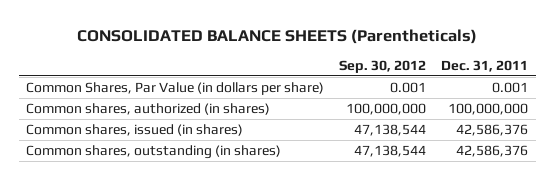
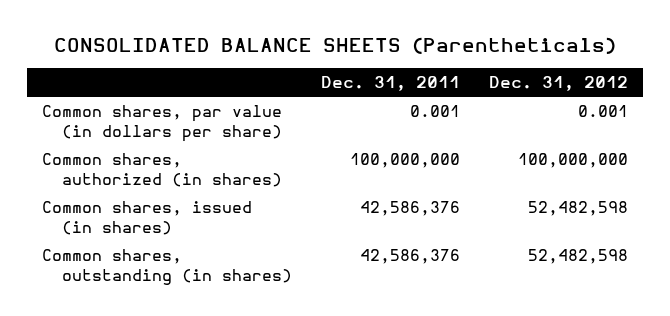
- | Sep. 30, 2012 | Dec. 31, 2011
+ | Dec. 31, 2011 | Dec. 31, 2012
- Common Shares, Par Value (in dollars per share) | 0.001 | 0.001
+ Common shares, par value (in dollars per share) | 0.001 | 0.001

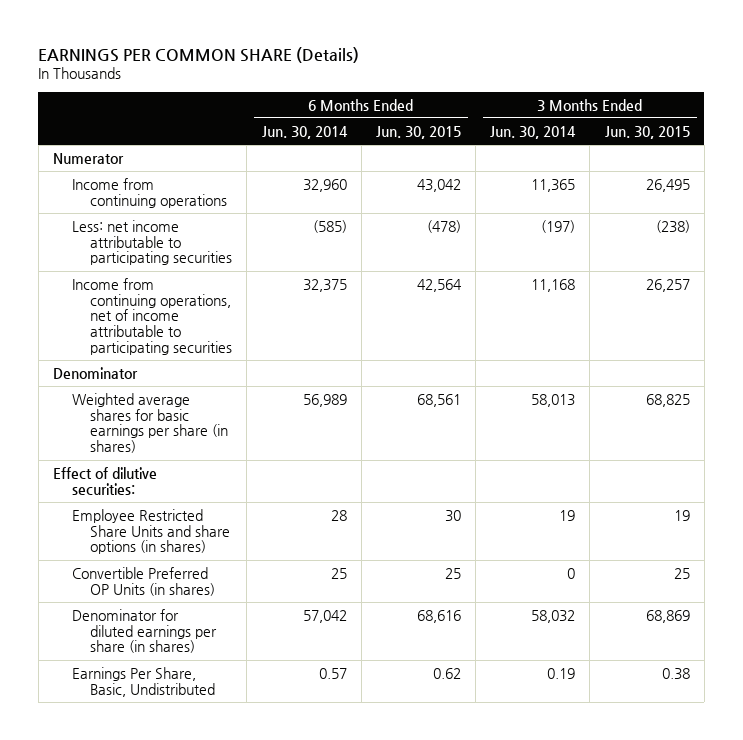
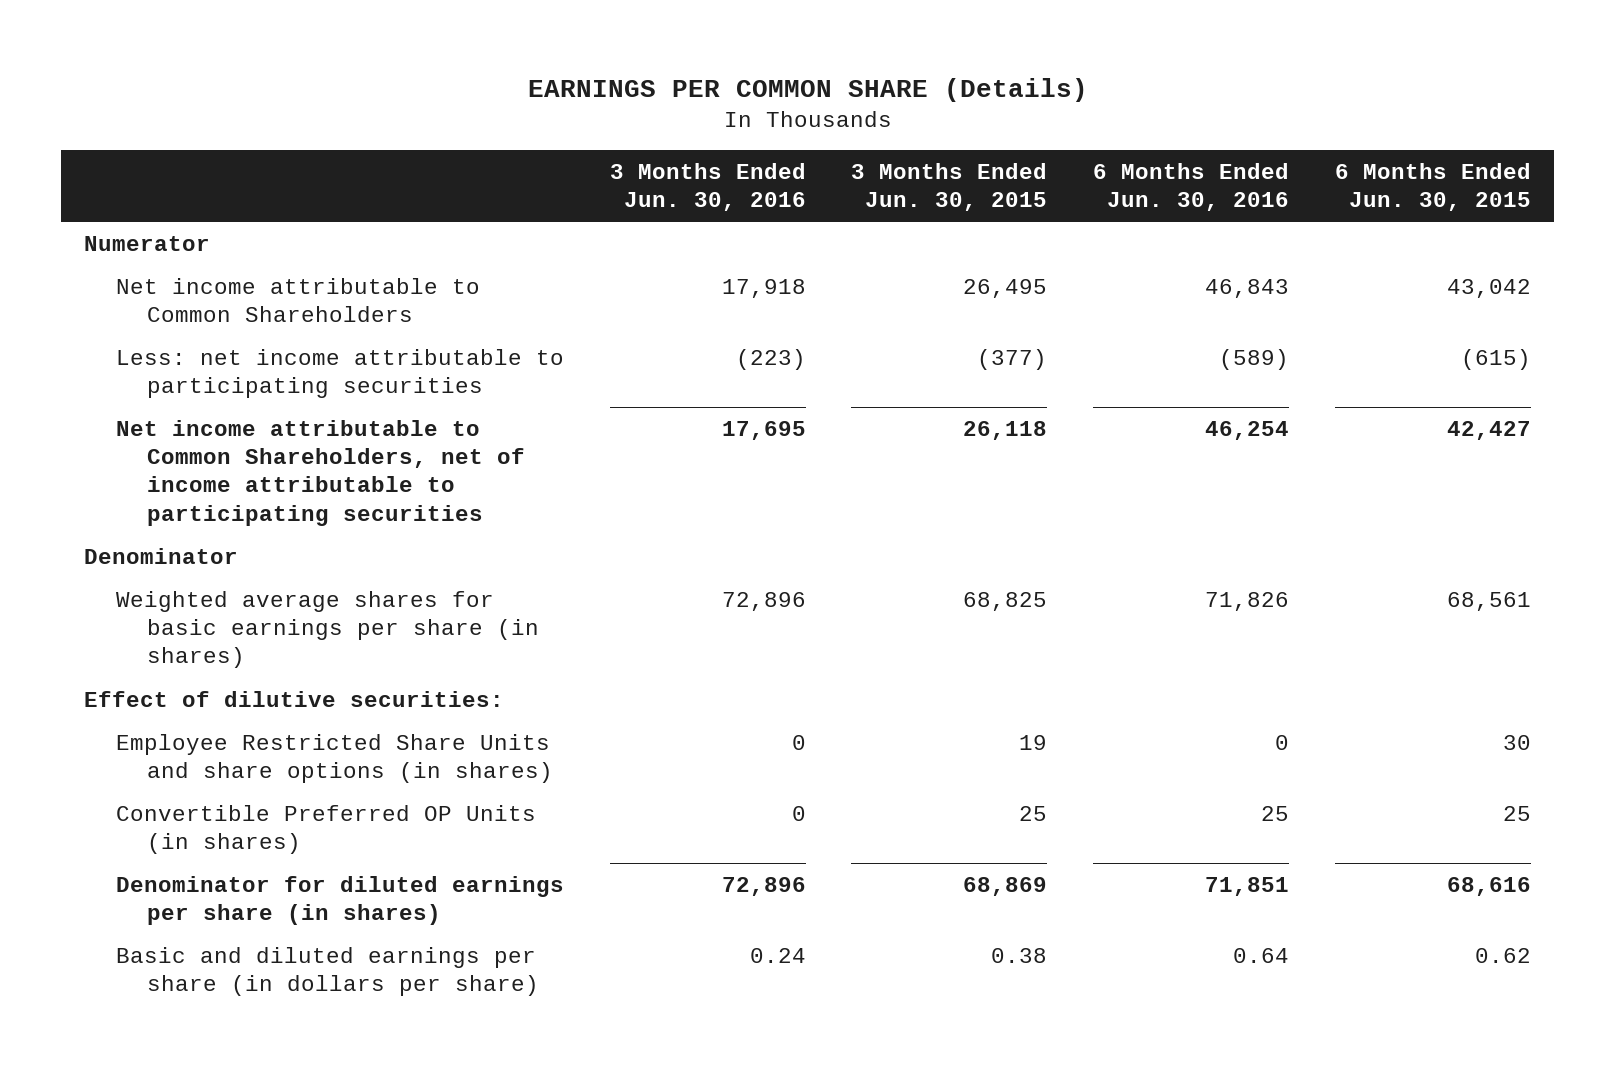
- | 6 Months Ended Jun. 30, 2014 | 6 Months Ended Jun. 30, 2015 | 3 Months Ended Jun. 30, 2014 | 3 Months Ended Jun. 30, 2015
+ | 3 Months Ended Jun. 30, 2016 | 3 Months Ended Jun. 30, 2015 | 6 Months Ended Jun. 30, 2016 | 6 Months Ended Jun. 30, 2015
- Income from continuing operations | 32,960 | 43,042 | 11,365 | 26,495
- Less: net income attributable to participating securities | (585) | (478) | (197) | (238)
- Income from continuing operations, net of income attributable to participating securities | 32,375 | 42,564 | 11,168 | 26,257
+ Net income attributable to Common Shareholders | 17,918 | 26,495 | 46,843 | 43,042
+ Less: net income attributable to participating securities | (223) | (377) | (589) | (615)
+ Net income attributable to Common Shareholders, net of income attributable to participating securities | 17,695 | 26,118 | 46,254 | 42,427
- Earnings Per Share, Basic, Undistributed | 0.57 | 0.62 | 0.19 | 0.38
+ Basic and diluted earnings per share (in dollars per share) | 0.24 | 0.38 | 0.64 | 0.62

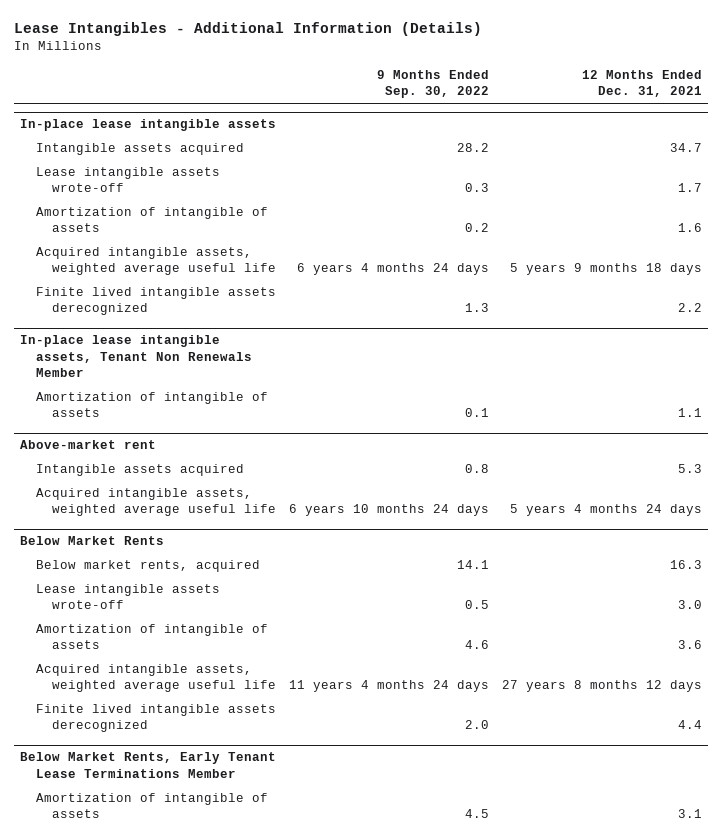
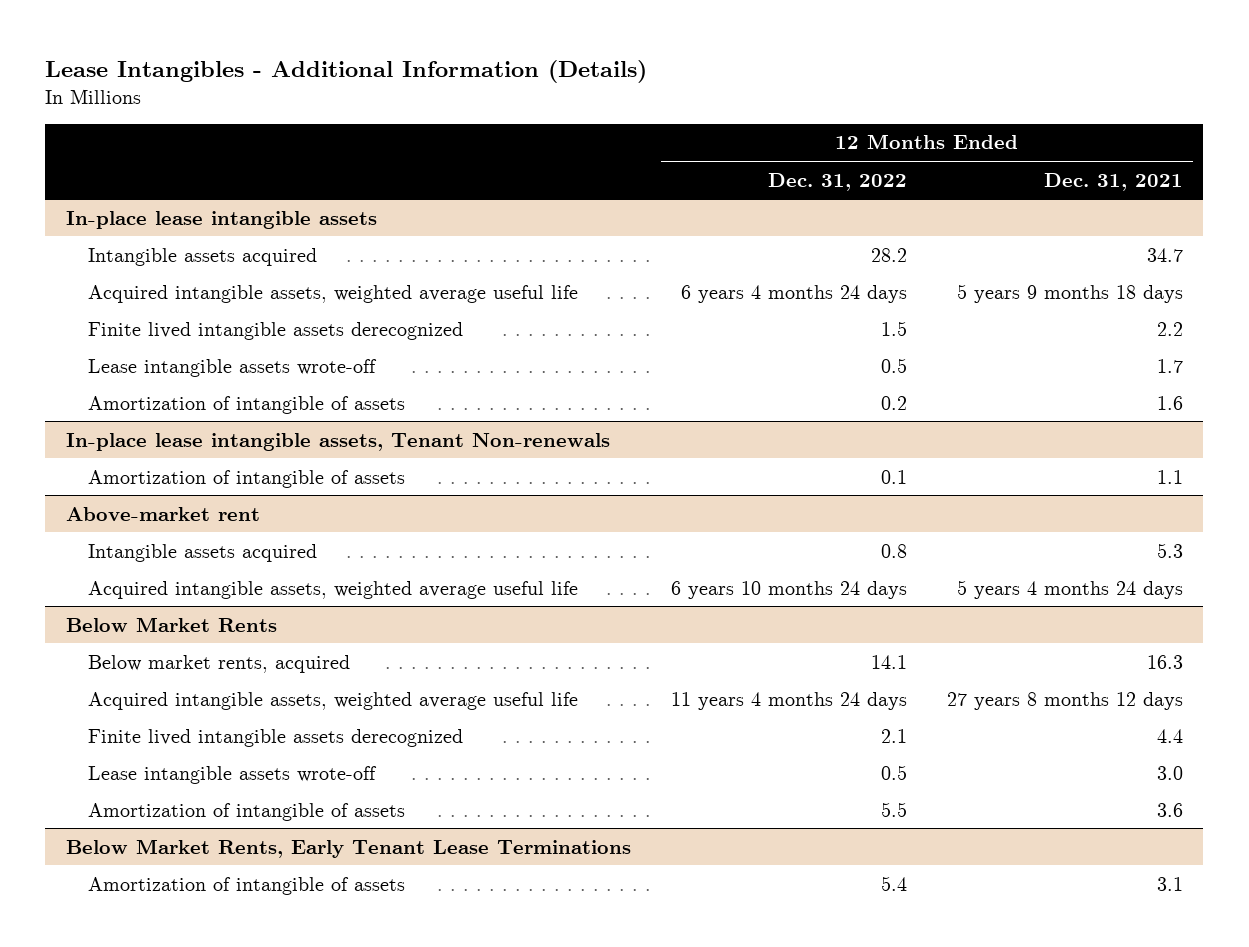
- | 9 Months Ended Sep. 30, 2022 | 12 Months Ended Dec. 31, 2021
+ | 12 Months Ended Dec. 31, 2022 | 12 Months Ended Dec. 31, 2021
- In-place lease intangible assets, Tenant Non Renewals Member
@ In-place lease intangible assets
moved down: Lease intangible assets wrote-off | 0.5 | 1.7
moved down: Amortization of intangible of assets | 0.2 | 1.6
+ In-place lease intangible assets, Tenant Non-renewals
- Below Market Rents, Early Tenant Lease Terminations Member
@ Below Market Rents
moved down: Lease intangible assets wrote-off | 0.5 | 3.0
moved down: Amortization of intangible of assets | 5.5 | 3.6
+ Below Market Rents, Early Tenant Lease Terminations

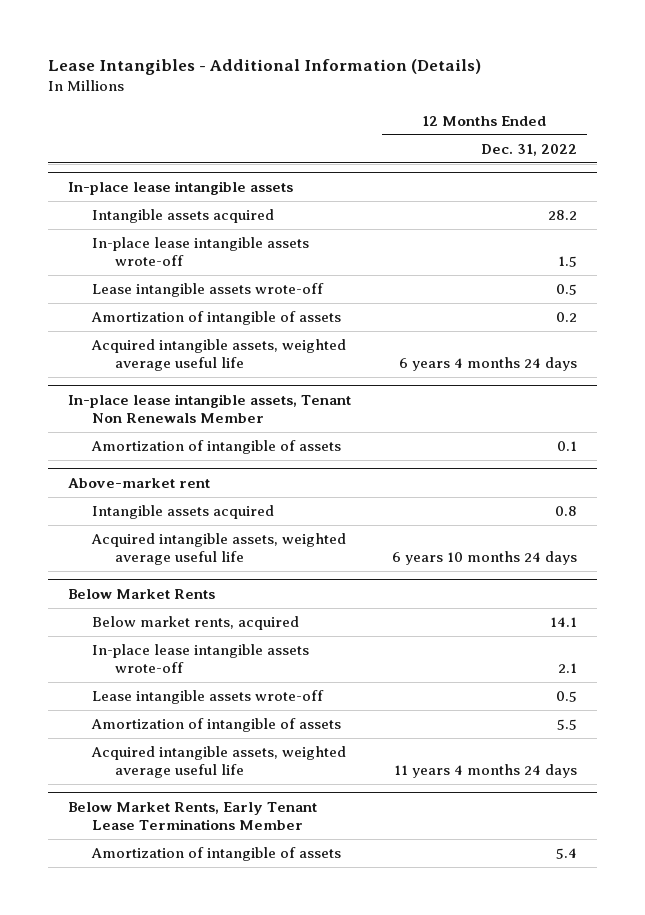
- | 12 Months Ended Dec. 31, 2022 | 12 Months Ended Dec. 31, 2021
+ | 12 Months Ended Dec. 31, 2022
@ In-place lease intangible assets
- Finite lived intangible assets derecognized | 1.5 | 2.2
+ In-place lease intangible assets wrote-off | 1.5
- In-place lease intangible assets, Tenant Non-renewals
@ In-place lease intangible assets
moved down: Acquired intangible assets, weighted average useful life | 6 years 4 months 24 days
+ In-place lease intangible assets, Tenant Non Renewals Member
@ Below Market Rents
- Finite lived intangible assets derecognized | 2.1 | 4.4
+ In-place lease intangible assets wrote-off | 2.1
- Below Market Rents, Early Tenant Lease Terminations
@ Below Market Rents
moved down: Acquired intangible assets, weighted average useful life | 11 years 4 months 24 days
+ Below Market Rents, Early Tenant Lease Terminations Member

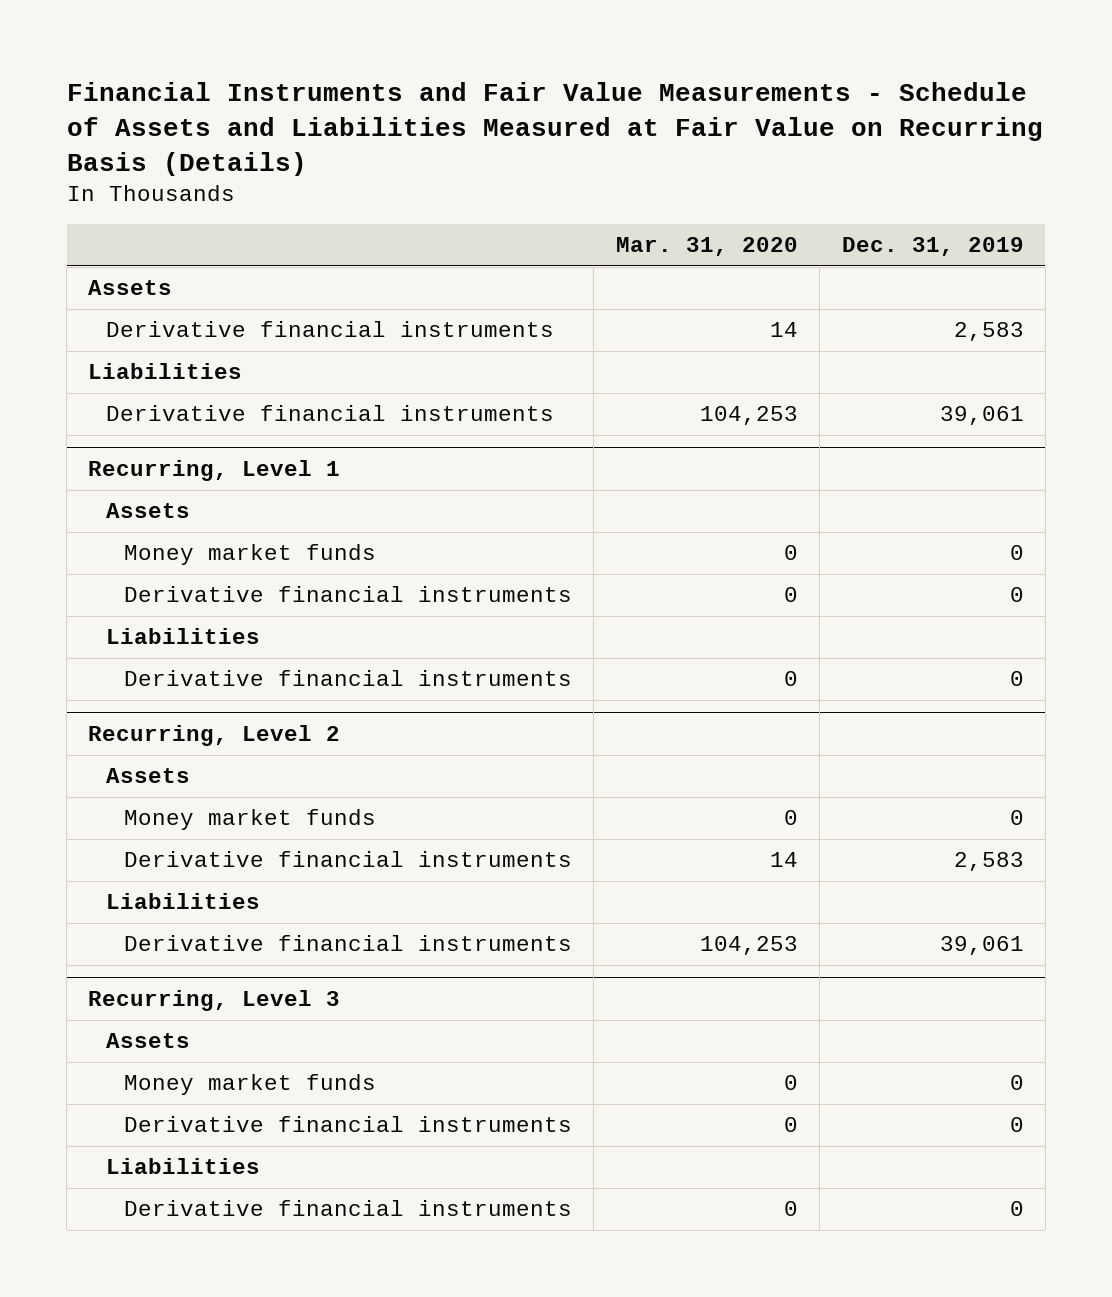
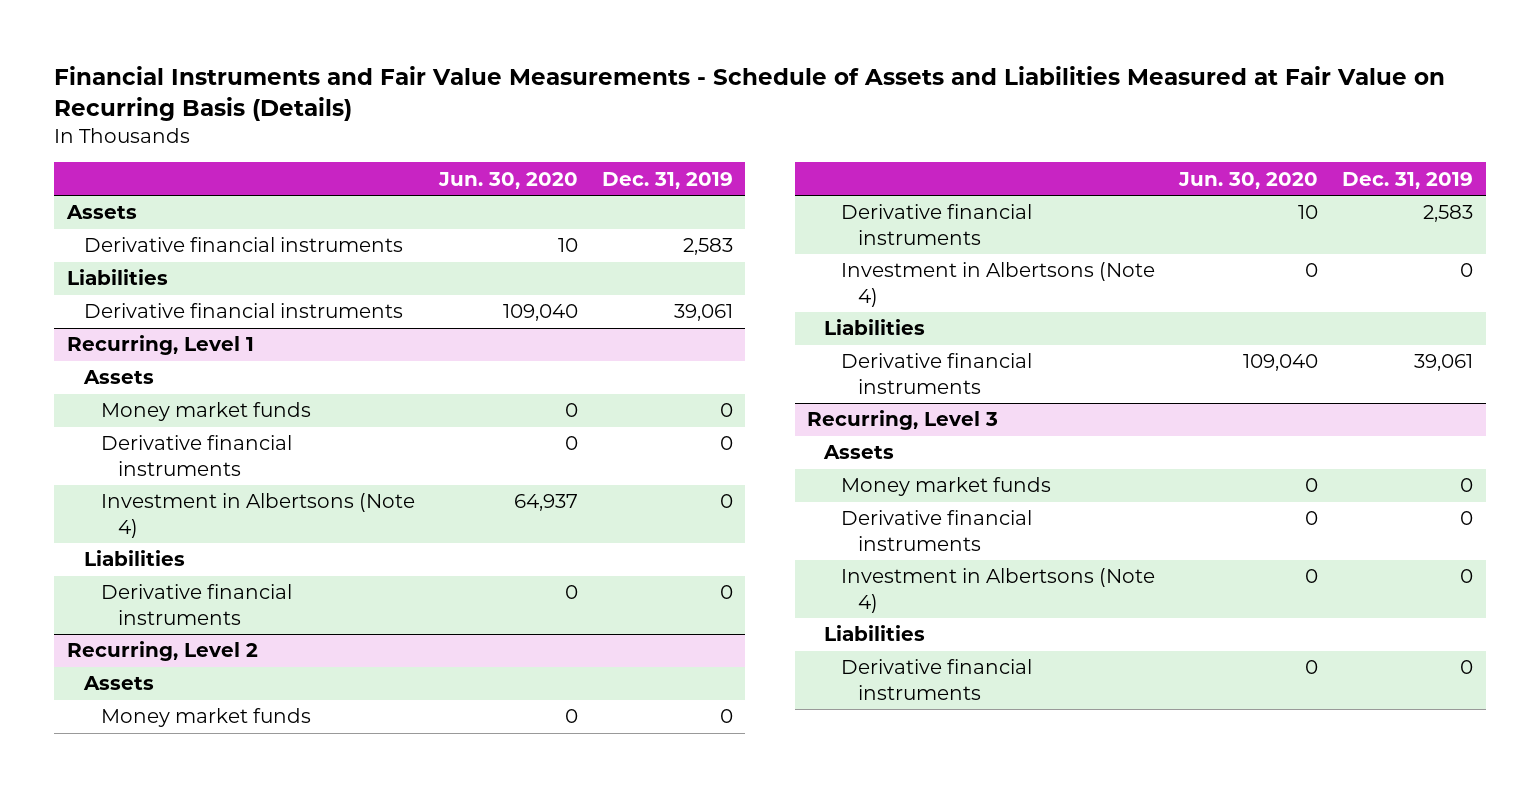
- | Mar. 31, 2020 | Dec. 31, 2019
+ | Jun. 30, 2020 | Dec. 31, 2019
@ Recurring, Level 1
+ Investment in Albertsons (Note 4) | 64,937 | 0
@ Recurring, Level 2
+ Investment in Albertsons (Note 4) | 0 | 0
@ Recurring, Level 3
+ Investment in Albertsons (Note 4) | 0 | 0

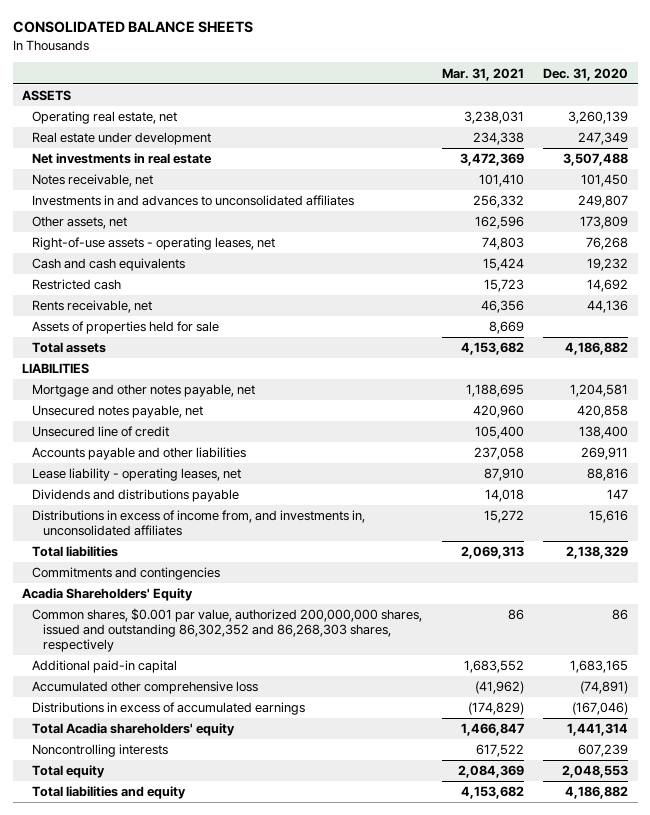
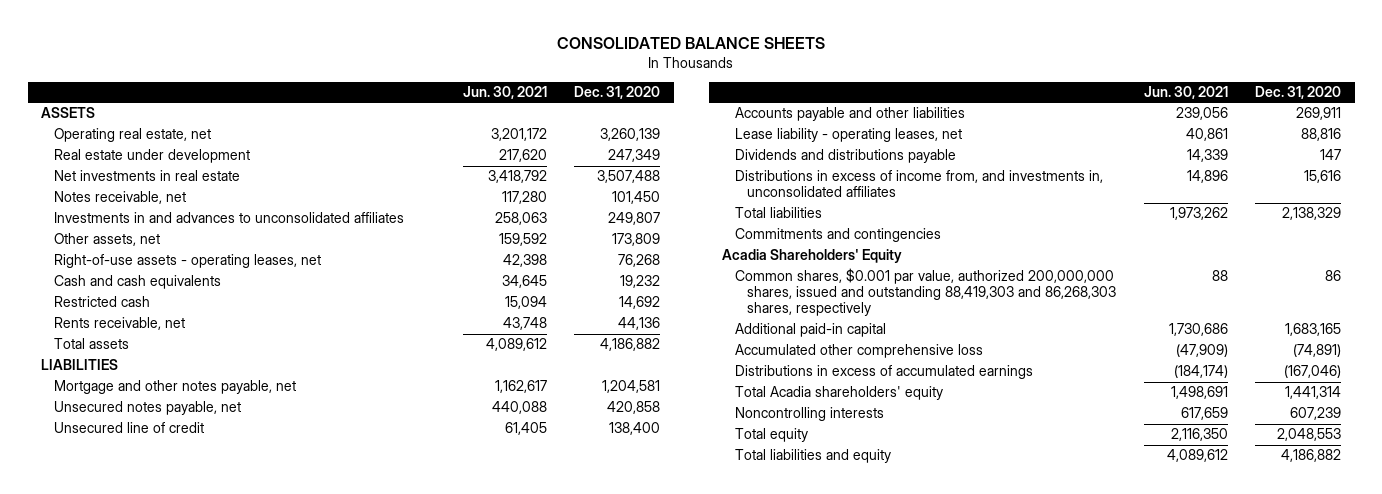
- | Mar. 31, 2021 | Dec. 31, 2020
+ | Jun. 30, 2021 | Dec. 31, 2020
- Assets of properties held for sale | 8,669 |
- Common shares, $0.001 par value, authorized 200,000,000 shares, issued and outstanding 86,302,352 and 86,268,303 shares, respectively | 86 | 86
+ Common shares, $0.001 par value, authorized 200,000,000 shares, issued and outstanding 88,419,303 and 86,268,303 shares, respectively | 88 | 86

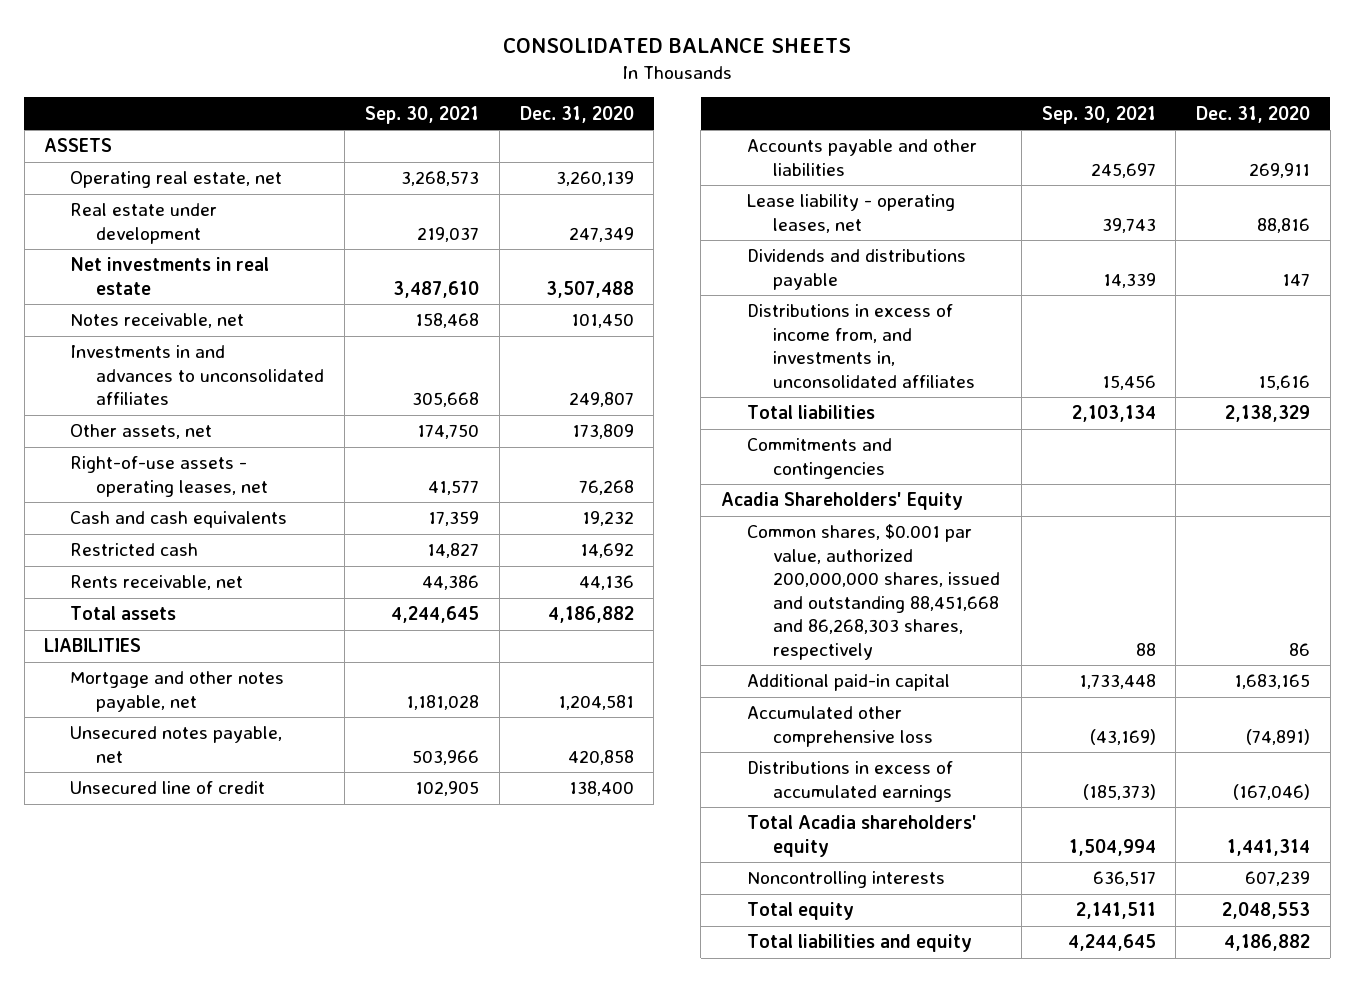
- | Jun. 30, 2021 | Dec. 31, 2020
+ | Sep. 30, 2021 | Dec. 31, 2020
- Common shares, $0.001 par value, authorized 200,000,000 shares, issued and outstanding 88,419,303 and 86,268,303 shares, respectively | 88 | 86
+ Common shares, $0.001 par value, authorized 200,000,000 shares, issued and outstanding 88,451,668 and 86,268,303 shares, respectively | 88 | 86

